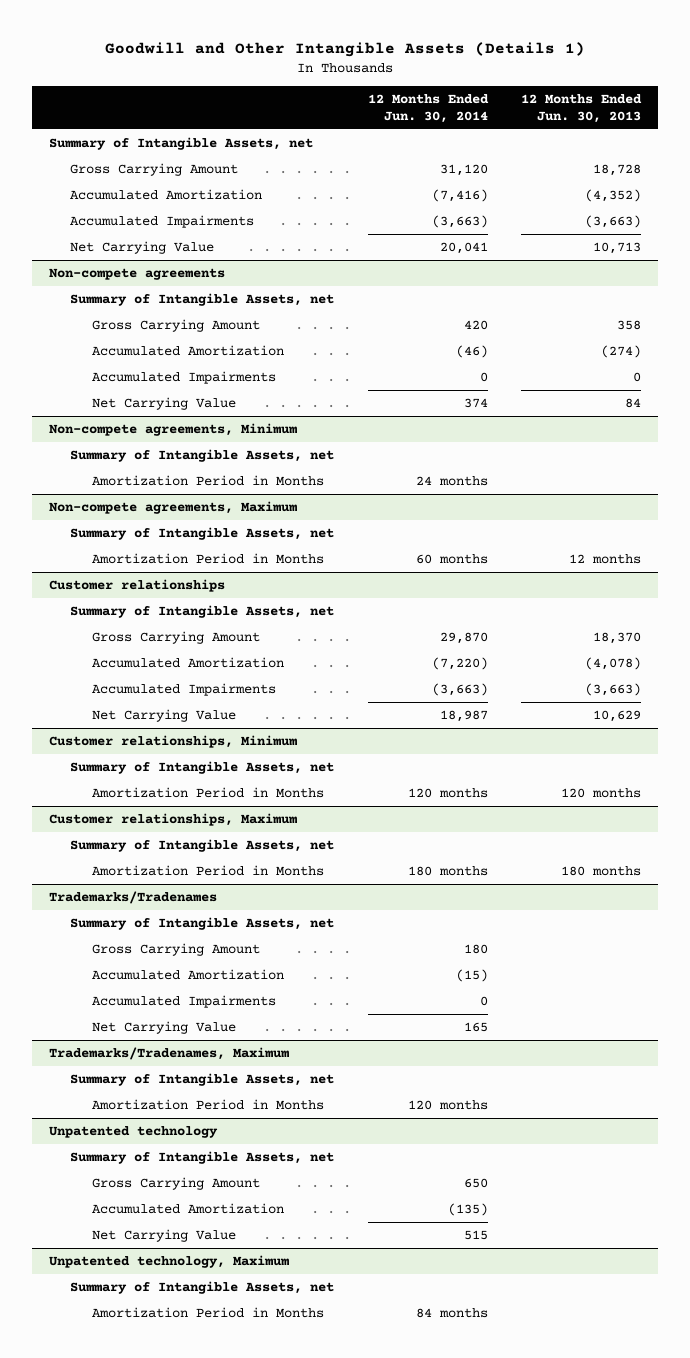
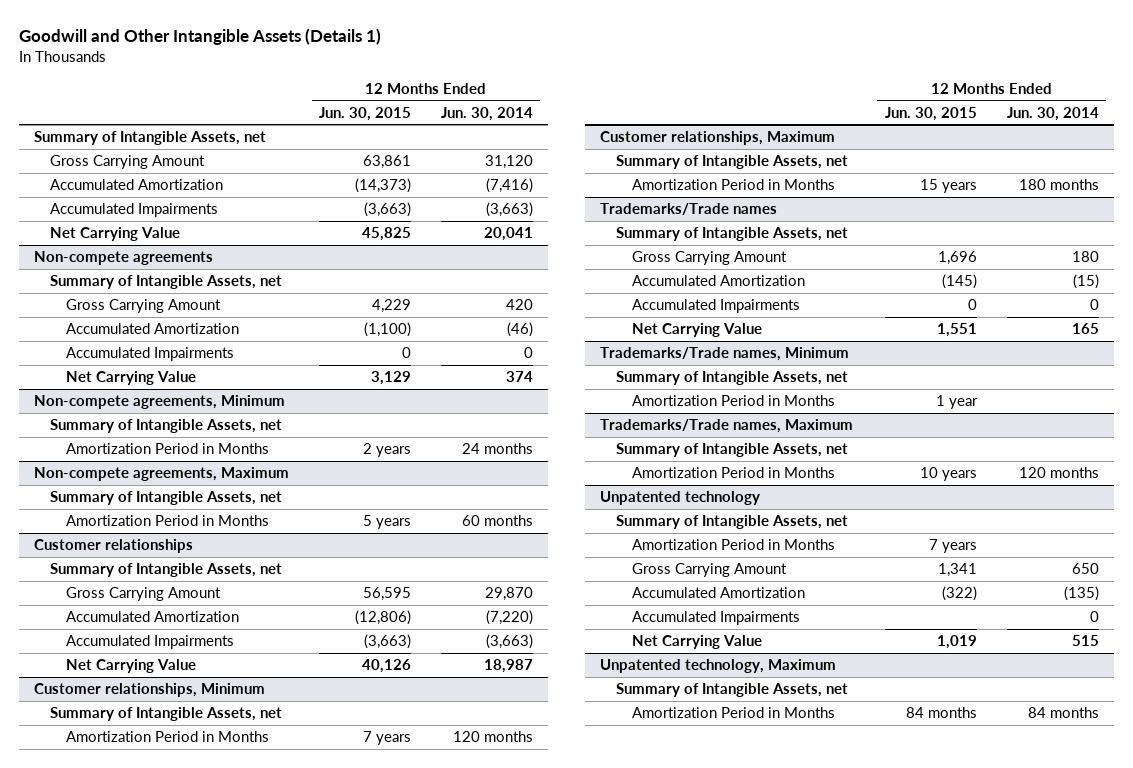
- | 12 Months Ended Jun. 30, 2014 | 12 Months Ended Jun. 30, 2013
+ | 12 Months Ended Jun. 30, 2015 | 12 Months Ended Jun. 30, 2014
- Trademarks/Tradenames
+ Trademarks/Trade names
- Trademarks/Tradenames, Maximum
+ Trademarks/Trade names, Minimum
+ Amortization Period in Months | 1 year |
+ Trademarks/Trade names, Maximum
+ Summary of Intangible Assets, net
@ Unpatented technology
+ Amortization Period in Months | 7 years |
+ Accumulated Impairments | | 0

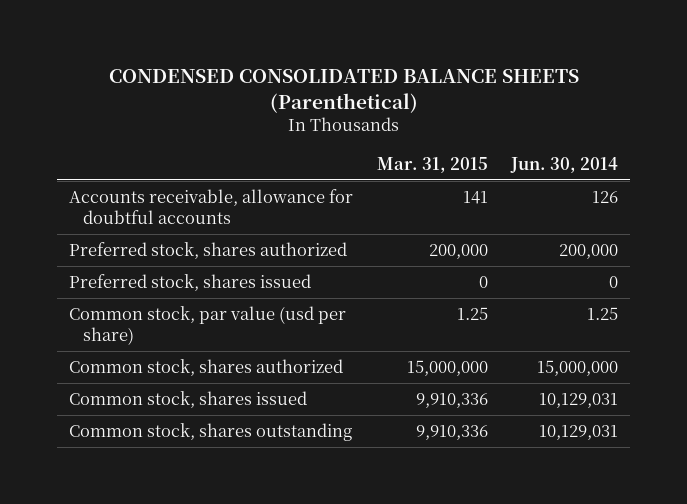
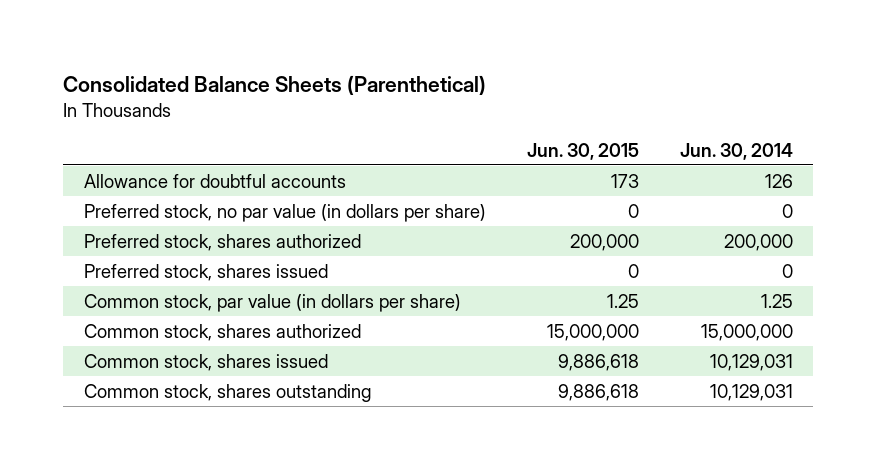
- CONDENSED CONSOLIDATED BALANCE SHEETS (Parenthetical)
+ Consolidated Balance Sheets (Parenthetical)
- | Mar. 31, 2015 | Jun. 30, 2014
+ | Jun. 30, 2015 | Jun. 30, 2014
- Accounts receivable, allowance for doubtful accounts | 141 | 126
+ Allowance for doubtful accounts | 173 | 126
+ Preferred stock, no par value (in dollars per share) | 0 | 0
- Common stock, par value (usd per share) | 1.25 | 1.25
+ Common stock, par value (in dollars per share) | 1.25 | 1.25

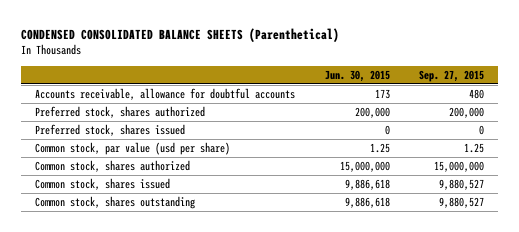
- Consolidated Balance Sheets (Parenthetical)
+ CONDENSED CONSOLIDATED BALANCE SHEETS (Parenthetical)
- | Jun. 30, 2015 | Jun. 30, 2014
+ | Jun. 30, 2015 | Sep. 27, 2015
- Allowance for doubtful accounts | 173 | 126
- Preferred stock, no par value (in dollars per share) | 0 | 0
+ Accounts receivable, allowance for doubtful accounts | 173 | 480
- Common stock, par value (in dollars per share) | 1.25 | 1.25
+ Common stock, par value (usd per share) | 1.25 | 1.25

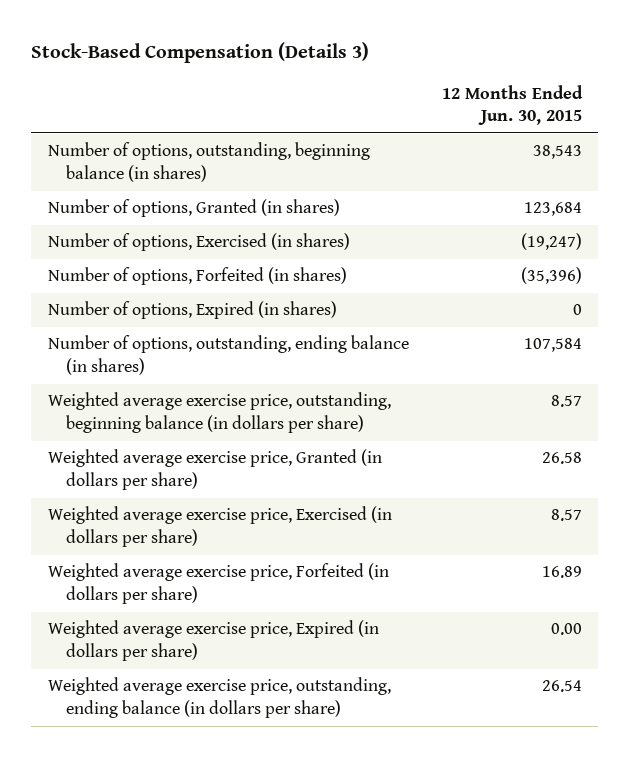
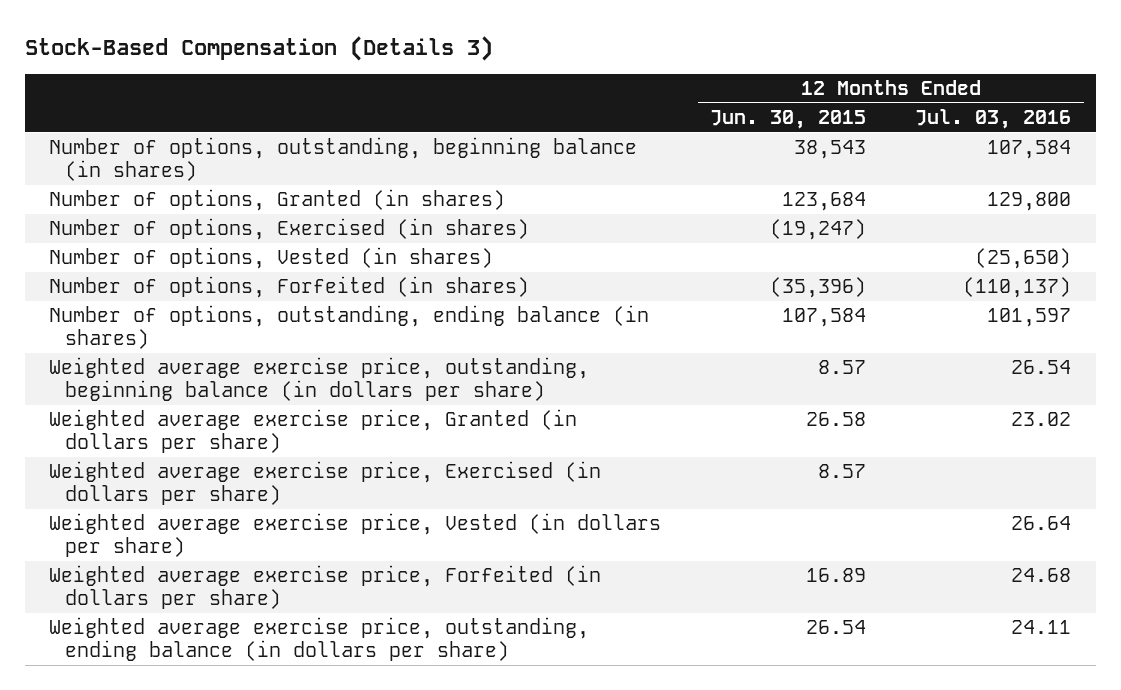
- | 12 Months Ended Jun. 30, 2015
+ | 12 Months Ended Jun. 30, 2015 | 12 Months Ended Jul. 03, 2016
+ Number of options, Vested (in shares) | | (25,650)
- Number of options, Expired (in shares) | 0
+ Weighted average exercise price, Vested (in dollars per share) | | 26.64
- Weighted average exercise price, Expired (in dollars per share) | 0.00

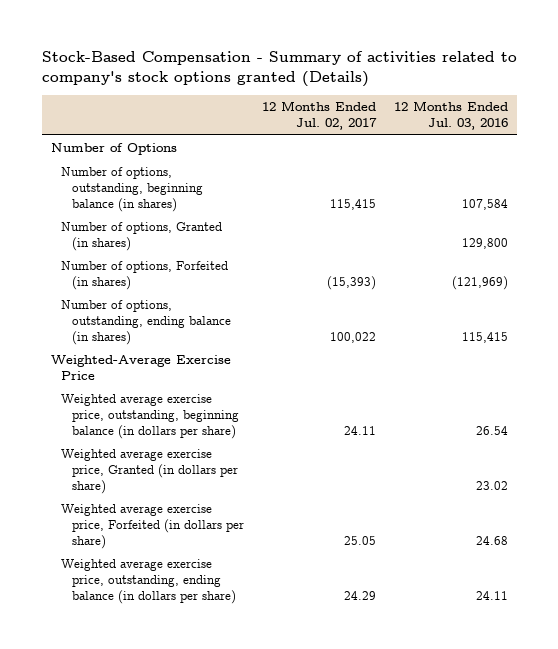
- Stock-Based Compensation (Details 3)
+ Stock-Based Compensation - Summary of activities related to company's stock options granted (Details)
- | 12 Months Ended Jun. 30, 2015 | 12 Months Ended Jul. 03, 2016
+ | 12 Months Ended Jul. 02, 2017 | 12 Months Ended Jul. 03, 2016
+ Number of Options
- Number of options, Exercised (in shares) | (19,247) |
- Number of options, Vested (in shares) | | (25,650)
- Number of options, Forfeited (in shares) | (35,396) | (110,137)
- Number of options, outstanding, ending balance (in shares) | 107,584 | 101,597
+ Number of options, Forfeited (in shares) | (15,393) | (121,969)
+ Number of options, outstanding, ending balance (in shares) | 100,022 | 115,415
+ Weighted-Average Exercise Price
- Weighted average exercise price, Exercised (in dollars per share) | 8.57 |
- Weighted average exercise price, Vested (in dollars per share) | | 26.64

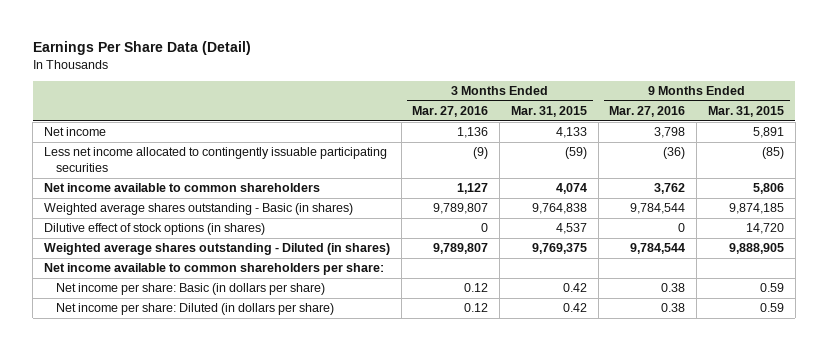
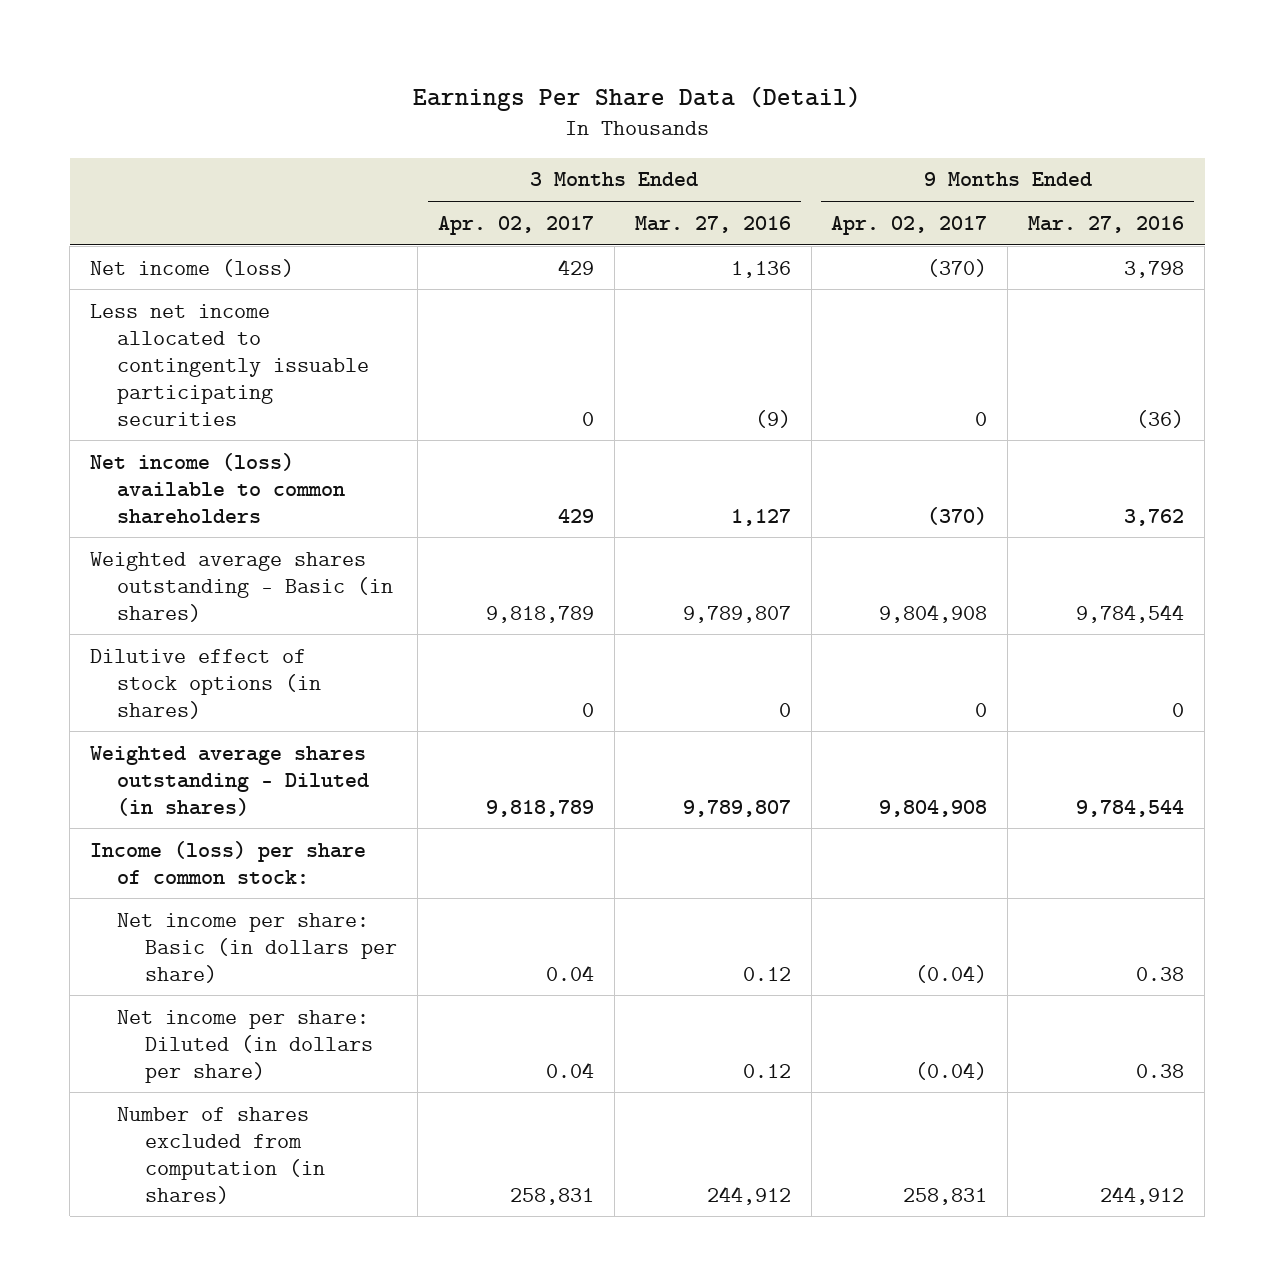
- | 3 Months Ended Mar. 27, 2016 | 3 Months Ended Mar. 31, 2015 | 9 Months Ended Mar. 27, 2016 | 9 Months Ended Mar. 31, 2015
+ | 3 Months Ended Apr. 02, 2017 | 3 Months Ended Mar. 27, 2016 | 9 Months Ended Apr. 02, 2017 | 9 Months Ended Mar. 27, 2016
- Net income | 1,136 | 4,133 | 3,798 | 5,891
+ Net income (loss) | 429 | 1,136 | (370) | 3,798
- Net income available to common shareholders | 1,127 | 4,074 | 3,762 | 5,806
+ Net income (loss) available to common shareholders | 429 | 1,127 | (370) | 3,762
- Net income available to common shareholders per share:
+ Income (loss) per share of common stock:
+ Number of shares excluded from computation (in shares) | 258,831 | 244,912 | 258,831 | 244,912

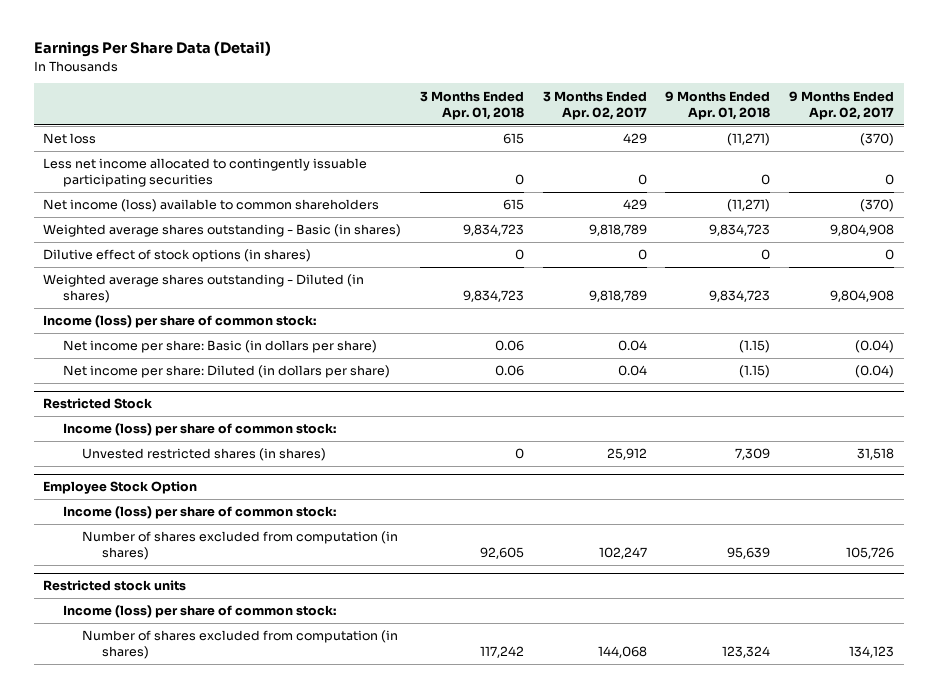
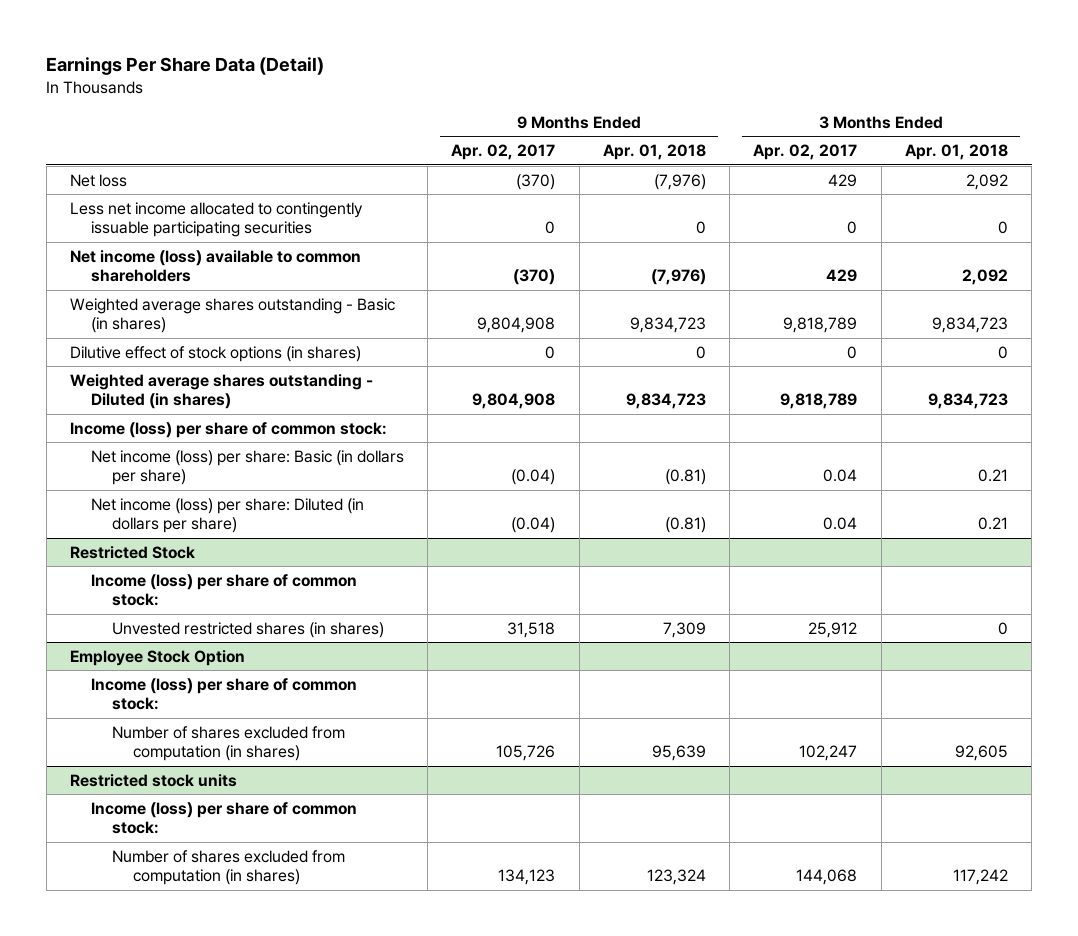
- | 3 Months Ended Apr. 01, 2018 | 3 Months Ended Apr. 02, 2017 | 9 Months Ended Apr. 01, 2018 | 9 Months Ended Apr. 02, 2017
+ | 9 Months Ended Apr. 02, 2017 | 9 Months Ended Apr. 01, 2018 | 3 Months Ended Apr. 02, 2017 | 3 Months Ended Apr. 01, 2018
- Net loss | 615 | 429 | (11,271) | (370)
+ Net loss | (370) | (7,976) | 429 | 2,092
- Net income (loss) available to common shareholders | 615 | 429 | (11,271) | (370)
+ Net income (loss) available to common shareholders | (370) | (7,976) | 429 | 2,092
- Net income per share: Basic (in dollars per share) | 0.06 | 0.04 | (1.15) | (0.04)
- Net income per share: Diluted (in dollars per share) | 0.06 | 0.04 | (1.15) | (0.04)
+ Net income (loss) per share: Basic (in dollars per share) | (0.04) | (0.81) | 0.04 | 0.21
+ Net income (loss) per share: Diluted (in dollars per share) | (0.04) | (0.81) | 0.04 | 0.21

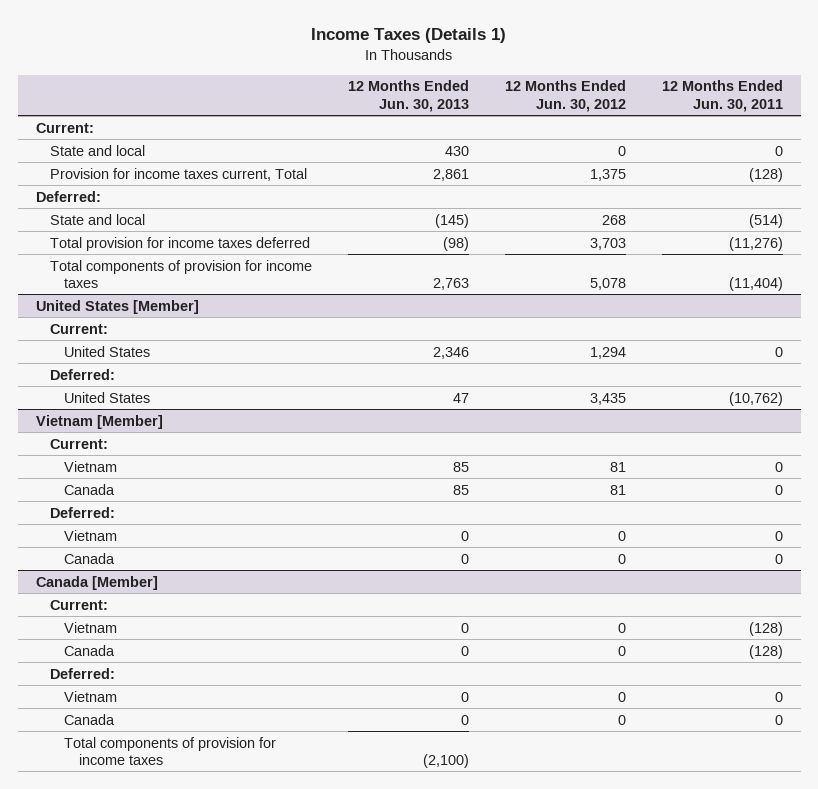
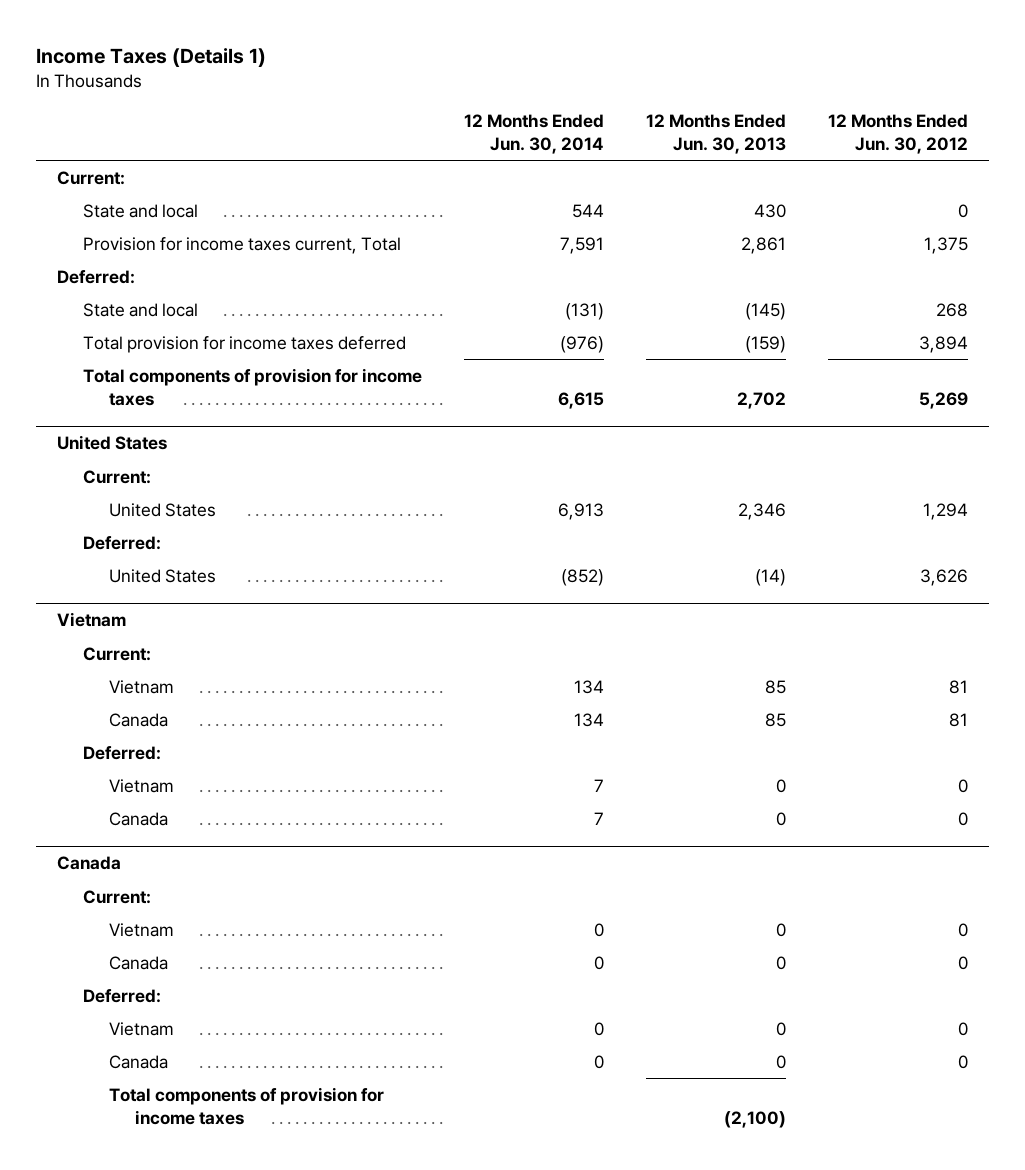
- | 12 Months Ended Jun. 30, 2013 | 12 Months Ended Jun. 30, 2012 | 12 Months Ended Jun. 30, 2011
+ | 12 Months Ended Jun. 30, 2014 | 12 Months Ended Jun. 30, 2013 | 12 Months Ended Jun. 30, 2012
- Total provision for income taxes deferred | (98) | 3,703 | (11,276)
- Total components of provision for income taxes | 2,763 | 5,078 | (11,404)
- United States [Member]
+ Total provision for income taxes deferred | (976) | (159) | 3,894
+ Total components of provision for income taxes | 6,615 | 2,702 | 5,269
+ United States
- United States | 47 | 3,435 | (10,762)
- Vietnam [Member]
+ United States | (852) | (14) | 3,626
+ Vietnam
- Canada [Member]
+ Canada

